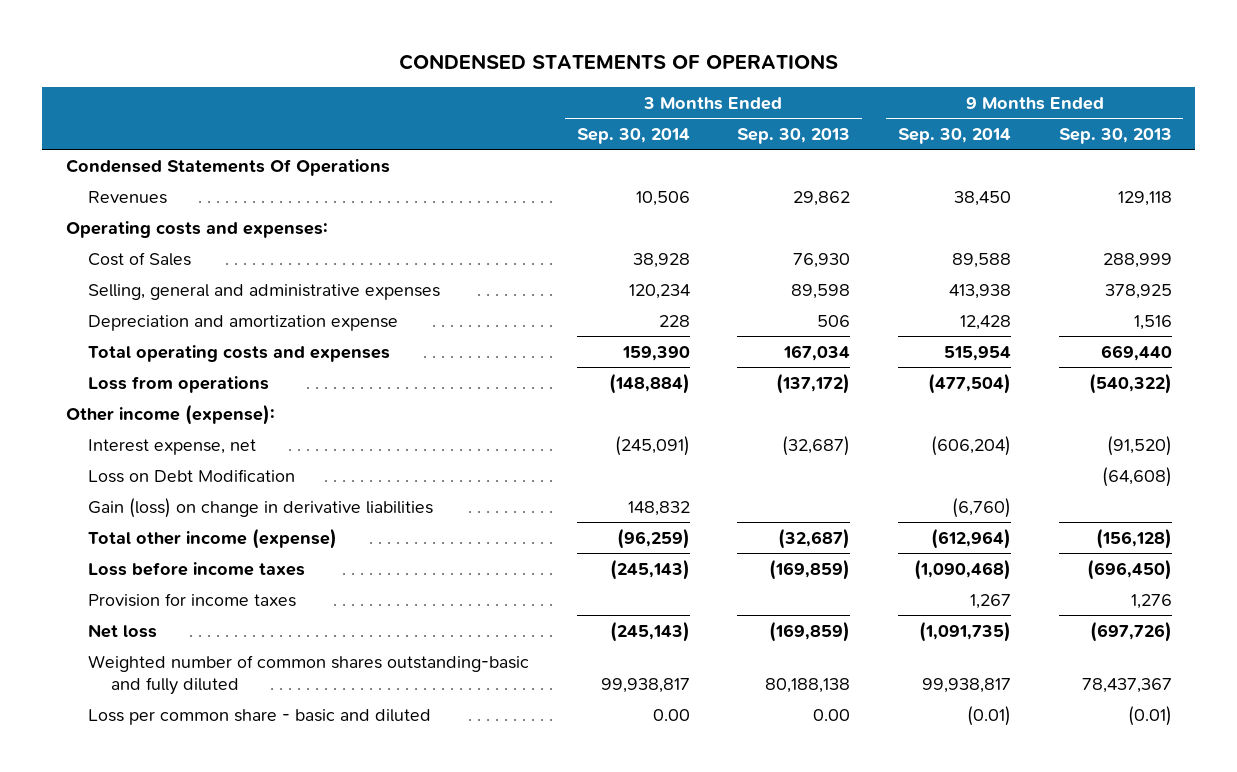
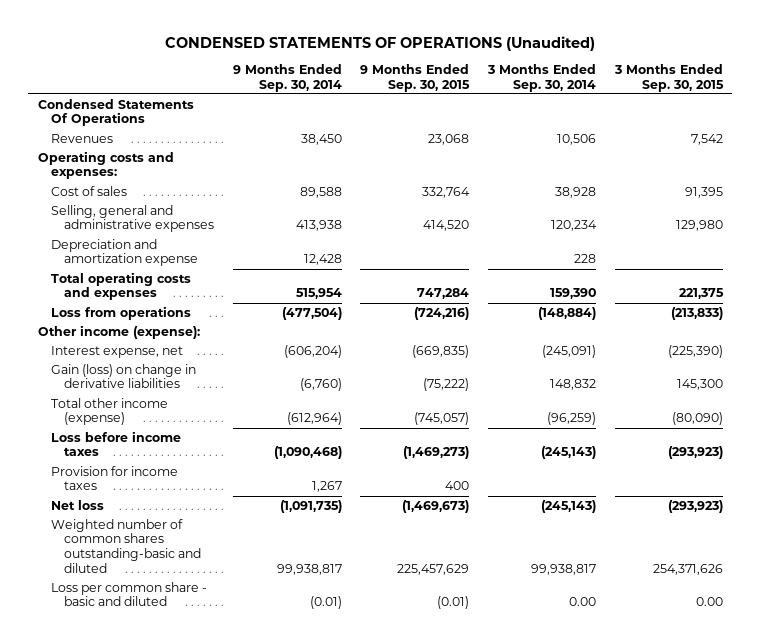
- CONDENSED STATEMENTS OF OPERATIONS
+ CONDENSED STATEMENTS OF OPERATIONS (Unaudited)
- | 3 Months Ended Sep. 30, 2014 | 3 Months Ended Sep. 30, 2013 | 9 Months Ended Sep. 30, 2014 | 9 Months Ended Sep. 30, 2013
+ | 9 Months Ended Sep. 30, 2014 | 9 Months Ended Sep. 30, 2015 | 3 Months Ended Sep. 30, 2014 | 3 Months Ended Sep. 30, 2015
- Cost of Sales | 38,928 | 76,930 | 89,588 | 288,999
+ Cost of sales | 89,588 | 332,764 | 38,928 | 91,395
- Loss on Debt Modification | | | | (64,608)
- Weighted number of common shares outstanding-basic and fully diluted | 99,938,817 | 80,188,138 | 99,938,817 | 78,437,367
+ Weighted number of common shares outstanding-basic and diluted | 99,938,817 | 225,457,629 | 99,938,817 | 254,371,626

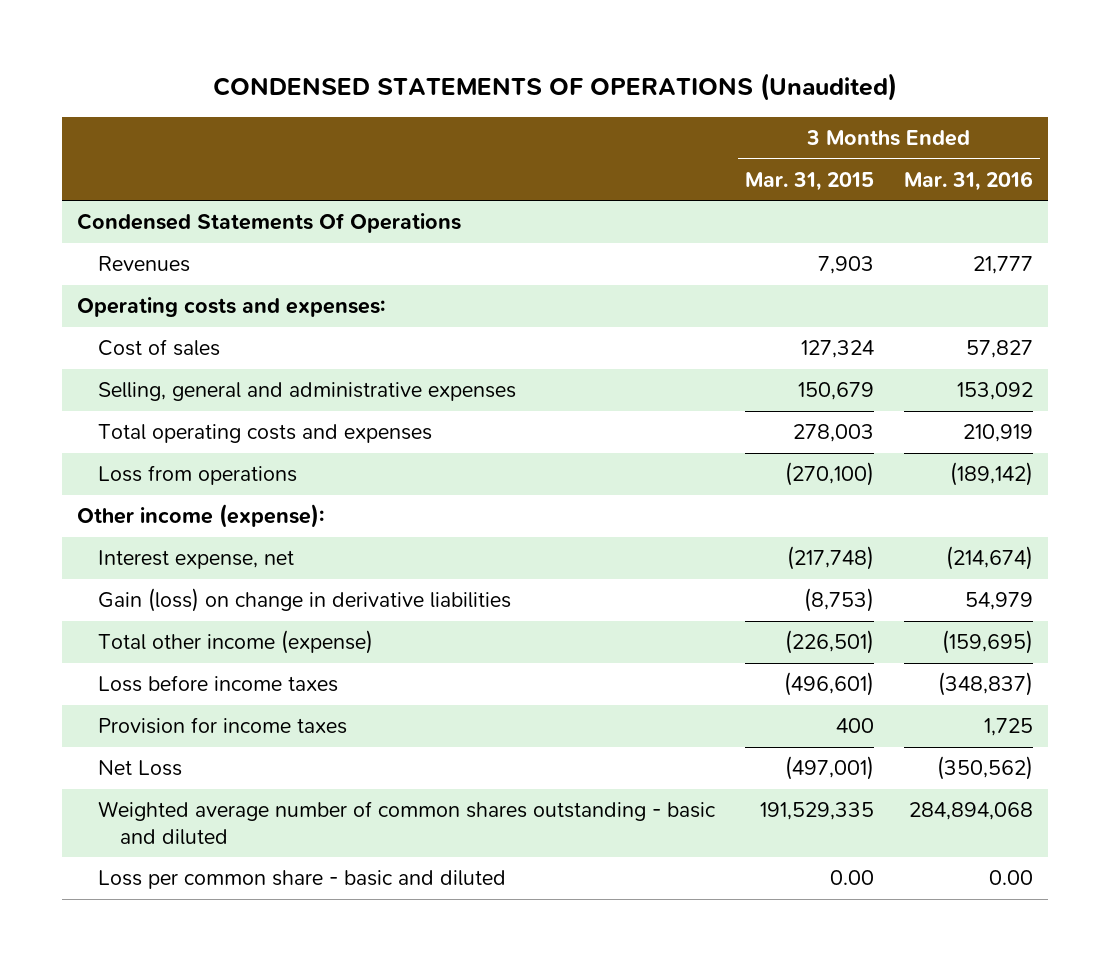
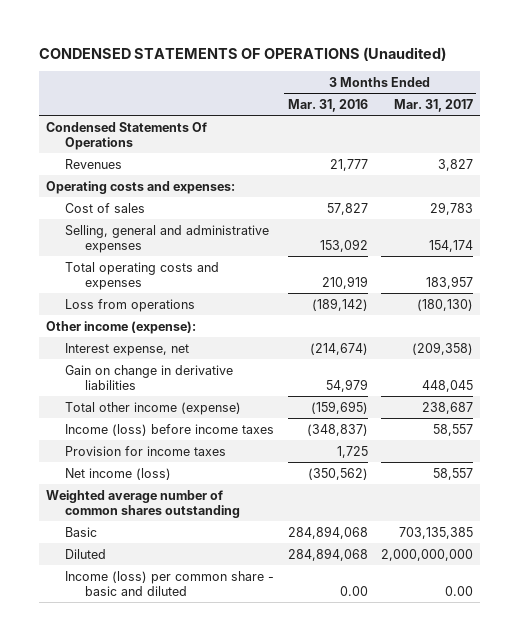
- | 3 Months Ended Mar. 31, 2015 | 3 Months Ended Mar. 31, 2016
+ | 3 Months Ended Mar. 31, 2016 | 3 Months Ended Mar. 31, 2017
- Gain (loss) on change in derivative liabilities | (8,753) | 54,979
+ Gain on change in derivative liabilities | 54,979 | 448,045
- Loss before income taxes | (496,601) | (348,837)
+ Income (loss) before income taxes | (348,837) | 58,557
- Net Loss | (497,001) | (350,562)
- Weighted average number of common shares outstanding - basic and diluted | 191,529,335 | 284,894,068
- Loss per common share - basic and diluted | 0.00 | 0.00
+ Net income (loss) | (350,562) | 58,557
+ Weighted average number of common shares outstanding
+ Basic | 284,894,068 | 703,135,385
+ Diluted | 284,894,068 | 2,000,000,000
+ Income (loss) per common share - basic and diluted | 0.00 | 0.00

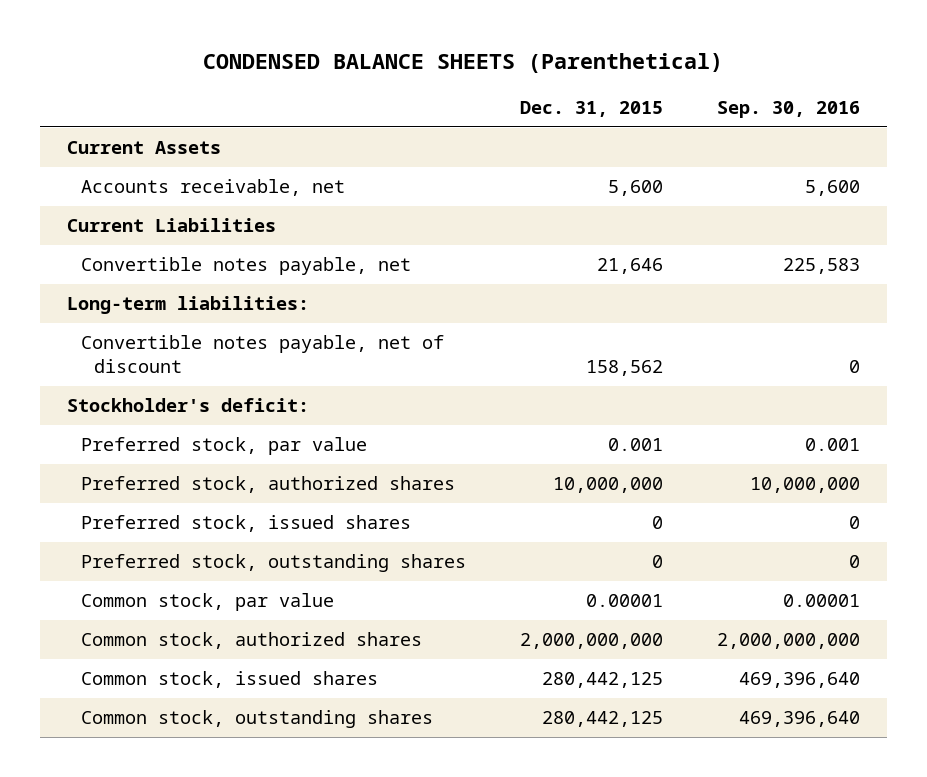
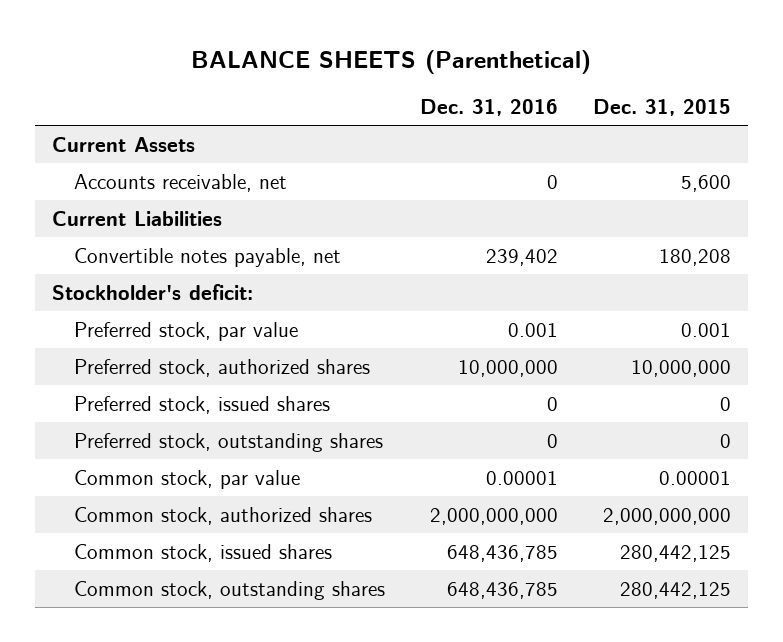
- CONDENSED BALANCE SHEETS (Parenthetical)
+ BALANCE SHEETS (Parenthetical)
- | Dec. 31, 2015 | Sep. 30, 2016
+ | Dec. 31, 2016 | Dec. 31, 2015
- Convertible notes payable, net | 21,646 | 225,583
- Long-term liabilities:
- Convertible notes payable, net of discount | 158,562 | 0
+ Convertible notes payable, net | 239,402 | 180,208

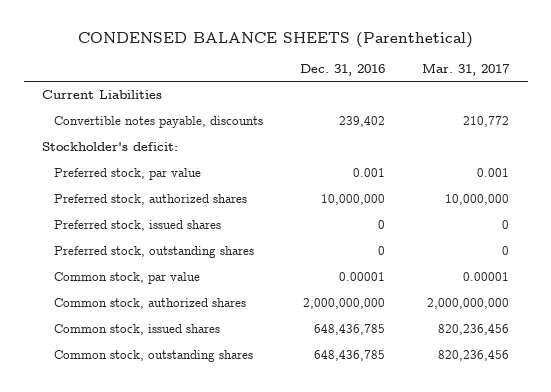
- BALANCE SHEETS (Parenthetical)
+ CONDENSED BALANCE SHEETS (Parenthetical)
- | Dec. 31, 2016 | Dec. 31, 2015
+ | Dec. 31, 2016 | Mar. 31, 2017
- Current Assets
- Accounts receivable, net | 0 | 5,600
- Convertible notes payable, net | 239,402 | 180,208
+ Convertible notes payable, discounts | 239,402 | 210,772

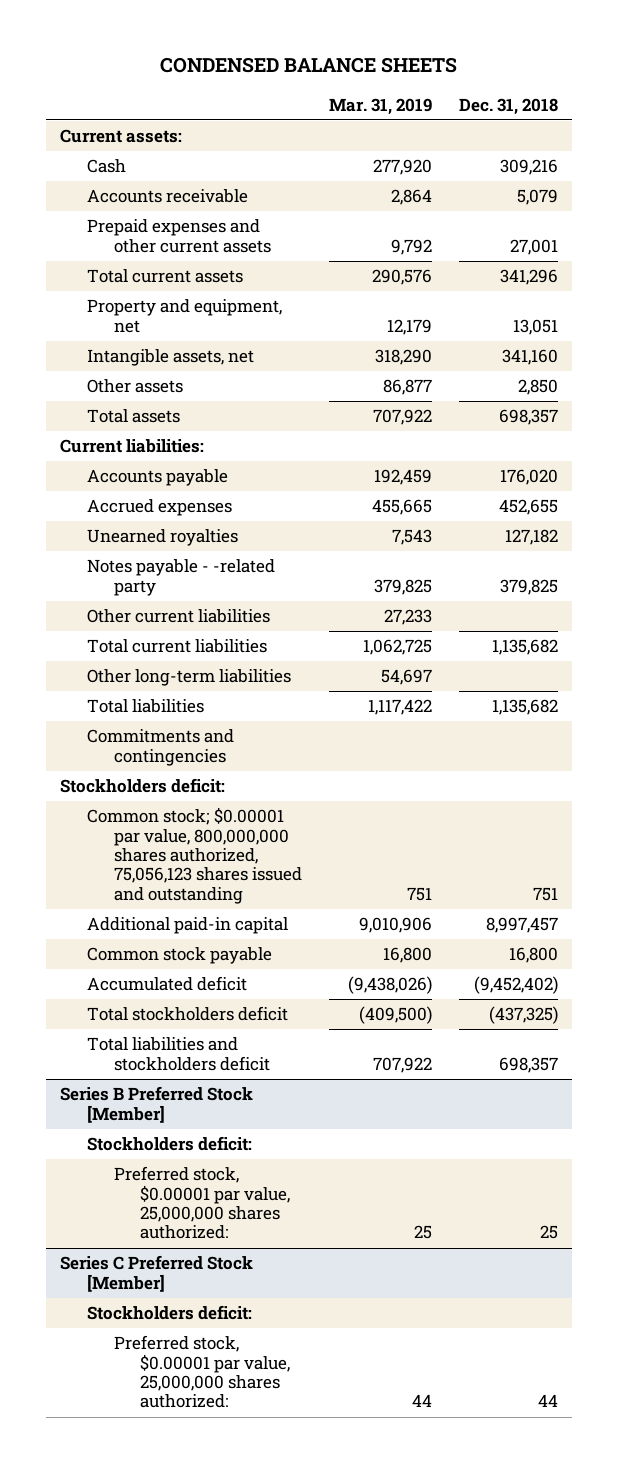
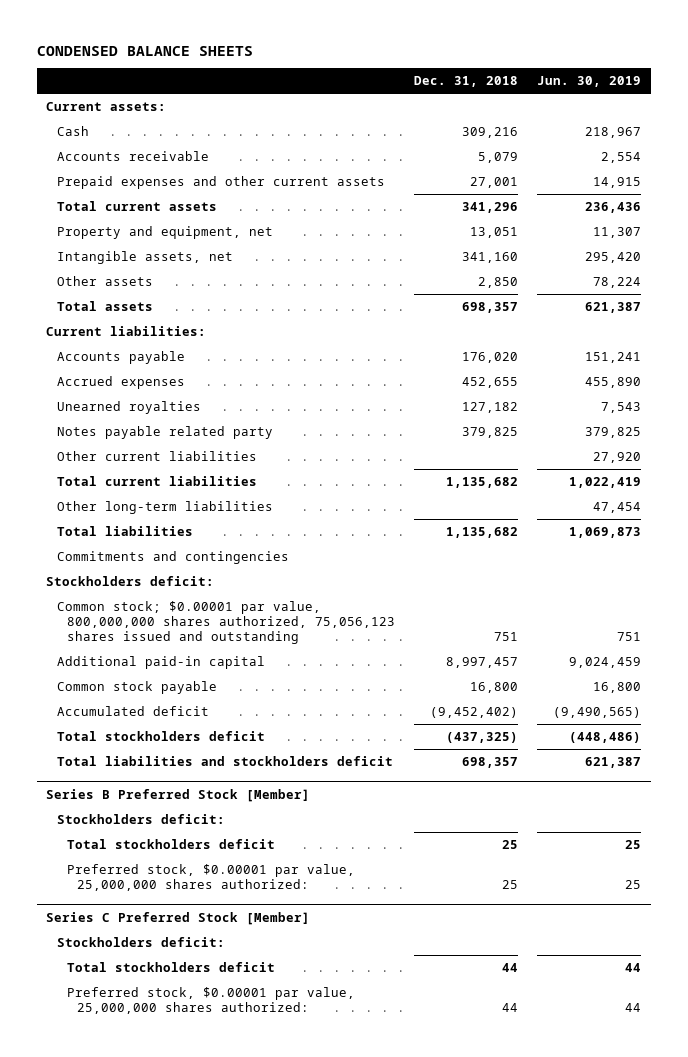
- | Mar. 31, 2019 | Dec. 31, 2018
+ | Dec. 31, 2018 | Jun. 30, 2019
- Notes payable - -related party | 379,825 | 379,825
+ Notes payable related party | 379,825 | 379,825
@ Series B Preferred Stock [Member]
+ Total stockholders deficit | 25 | 25
@ Series C Preferred Stock [Member]
+ Total stockholders deficit | 44 | 44

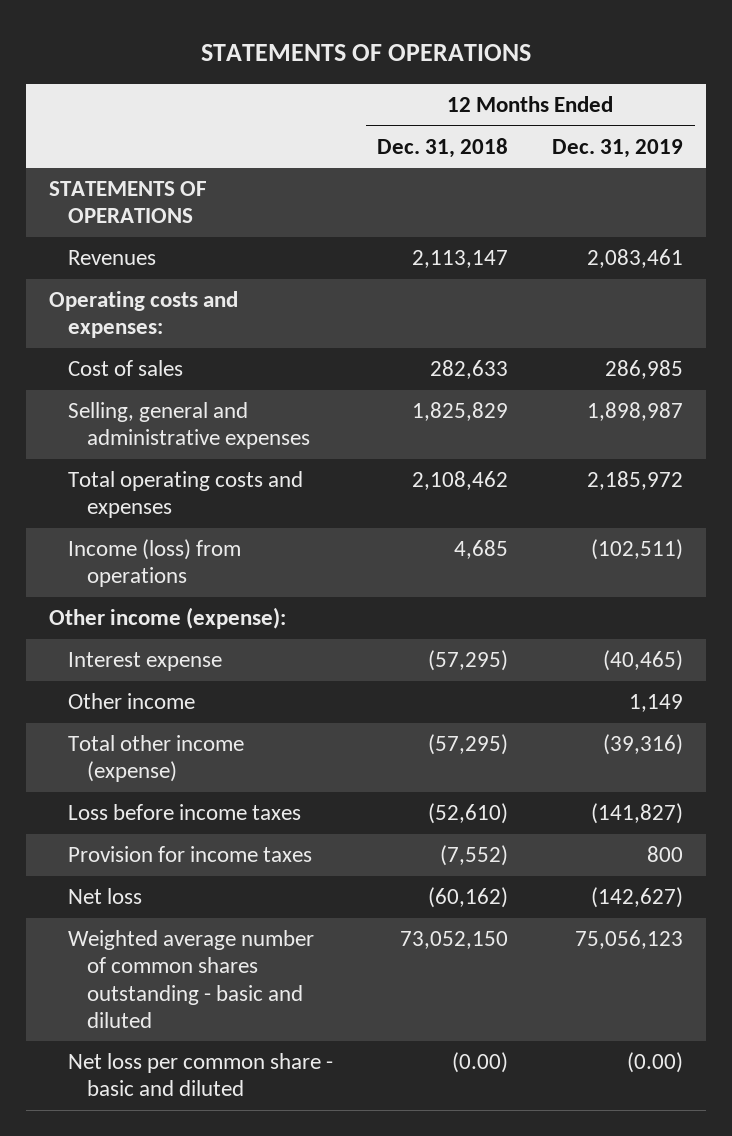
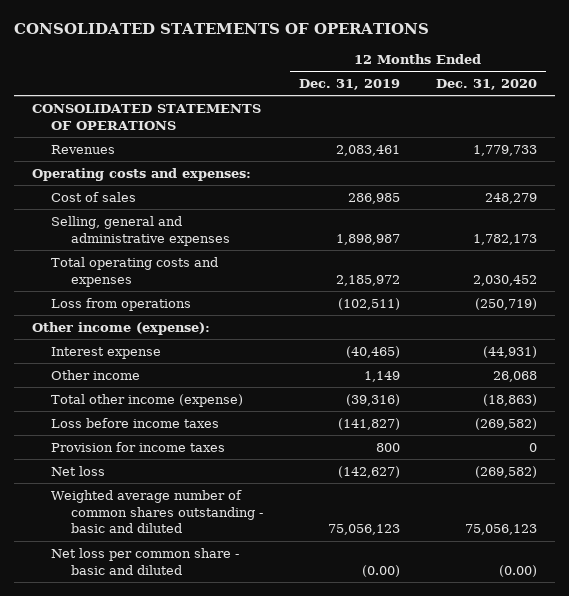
- STATEMENTS OF OPERATIONS
+ CONSOLIDATED STATEMENTS OF OPERATIONS
- | 12 Months Ended Dec. 31, 2018 | 12 Months Ended Dec. 31, 2019
+ | 12 Months Ended Dec. 31, 2019 | 12 Months Ended Dec. 31, 2020
- STATEMENTS OF OPERATIONS
+ CONSOLIDATED STATEMENTS OF OPERATIONS
- Income (loss) from operations | 4,685 | (102,511)
+ Loss from operations | (102,511) | (250,719)

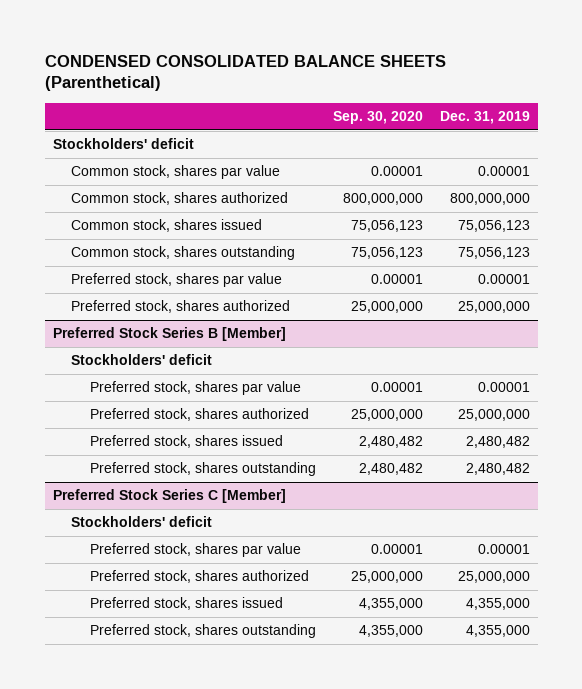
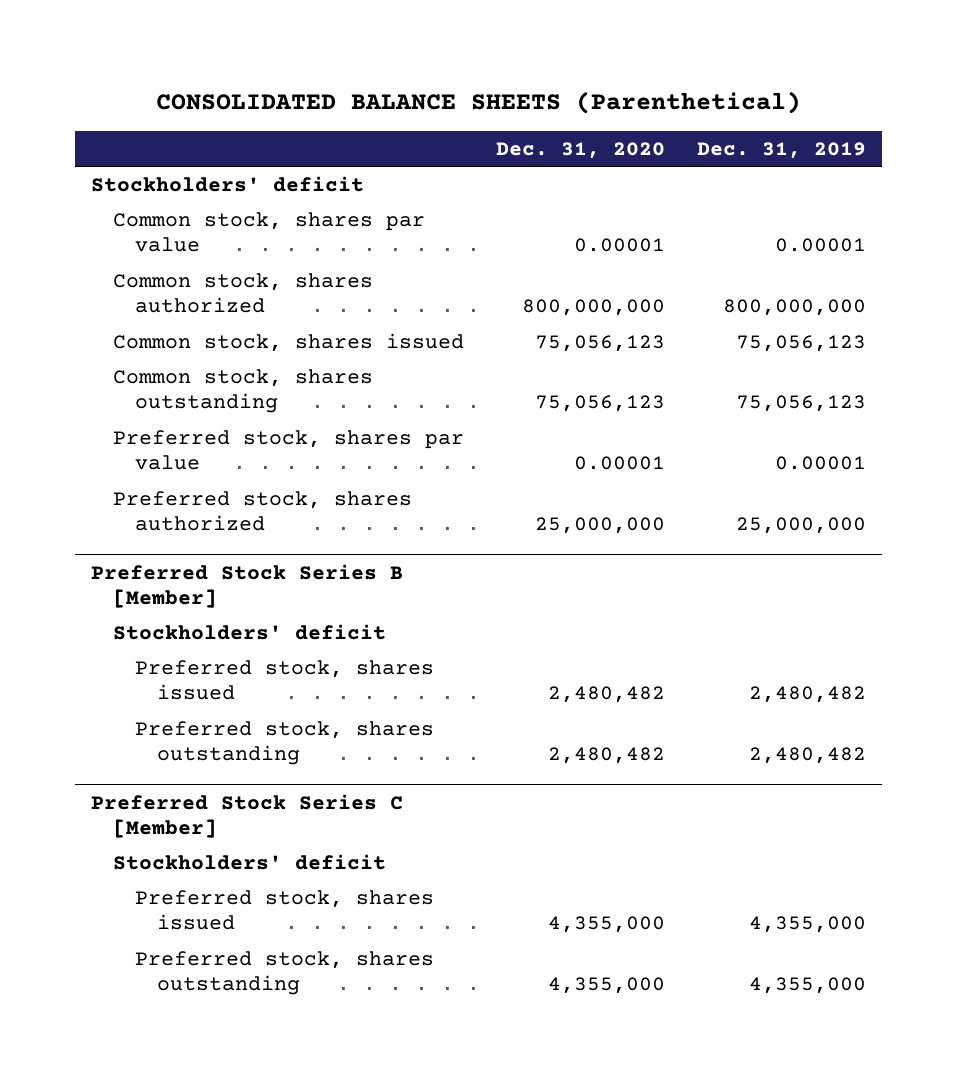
- CONDENSED CONSOLIDATED BALANCE SHEETS (Parenthetical)
+ CONSOLIDATED BALANCE SHEETS (Parenthetical)
- | Sep. 30, 2020 | Dec. 31, 2019
+ | Dec. 31, 2020 | Dec. 31, 2019
@ Preferred Stock Series B [Member]
- Preferred stock, shares par value | 0.00001 | 0.00001
- Preferred stock, shares authorized | 25,000,000 | 25,000,000
@ Preferred Stock Series C [Member]
- Preferred stock, shares par value | 0.00001 | 0.00001
- Preferred stock, shares authorized | 25,000,000 | 25,000,000

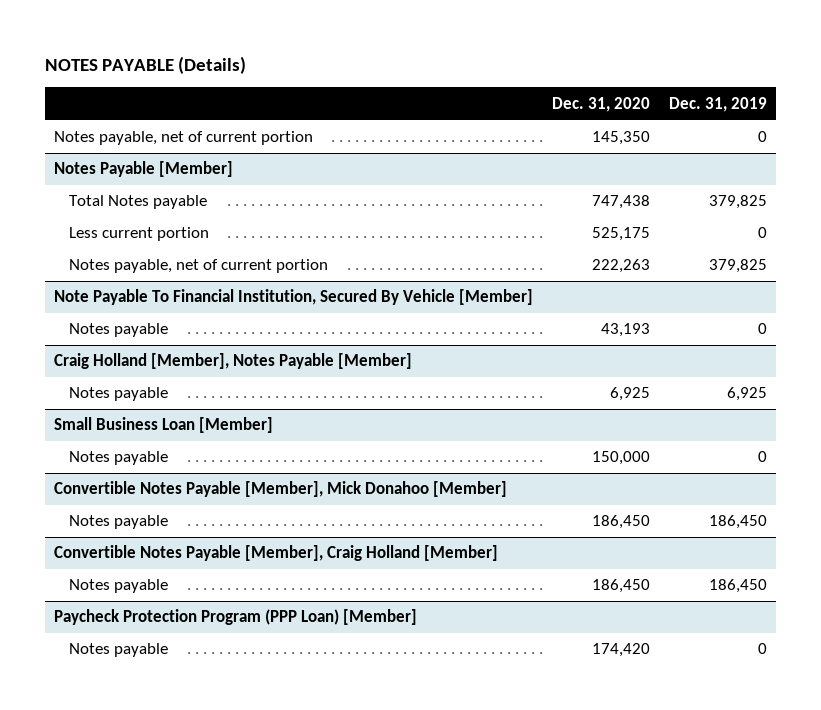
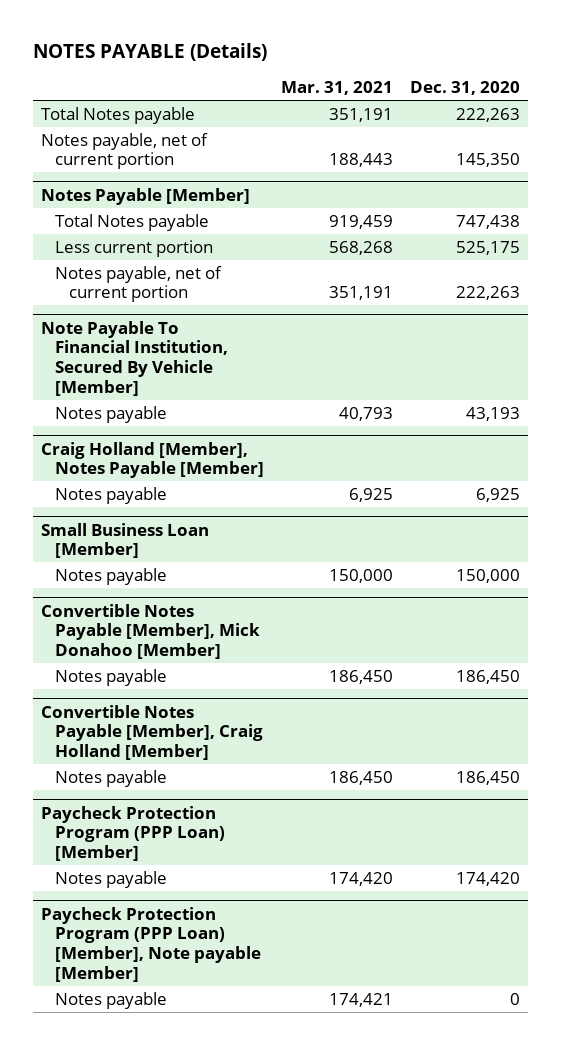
- | Dec. 31, 2020 | Dec. 31, 2019
+ | Mar. 31, 2021 | Dec. 31, 2020
+ Total Notes payable | 351,191 | 222,263
+ Paycheck Protection Program (PPP Loan) [Member], Note payable [Member]
+ Notes payable | 174,421 | 0

